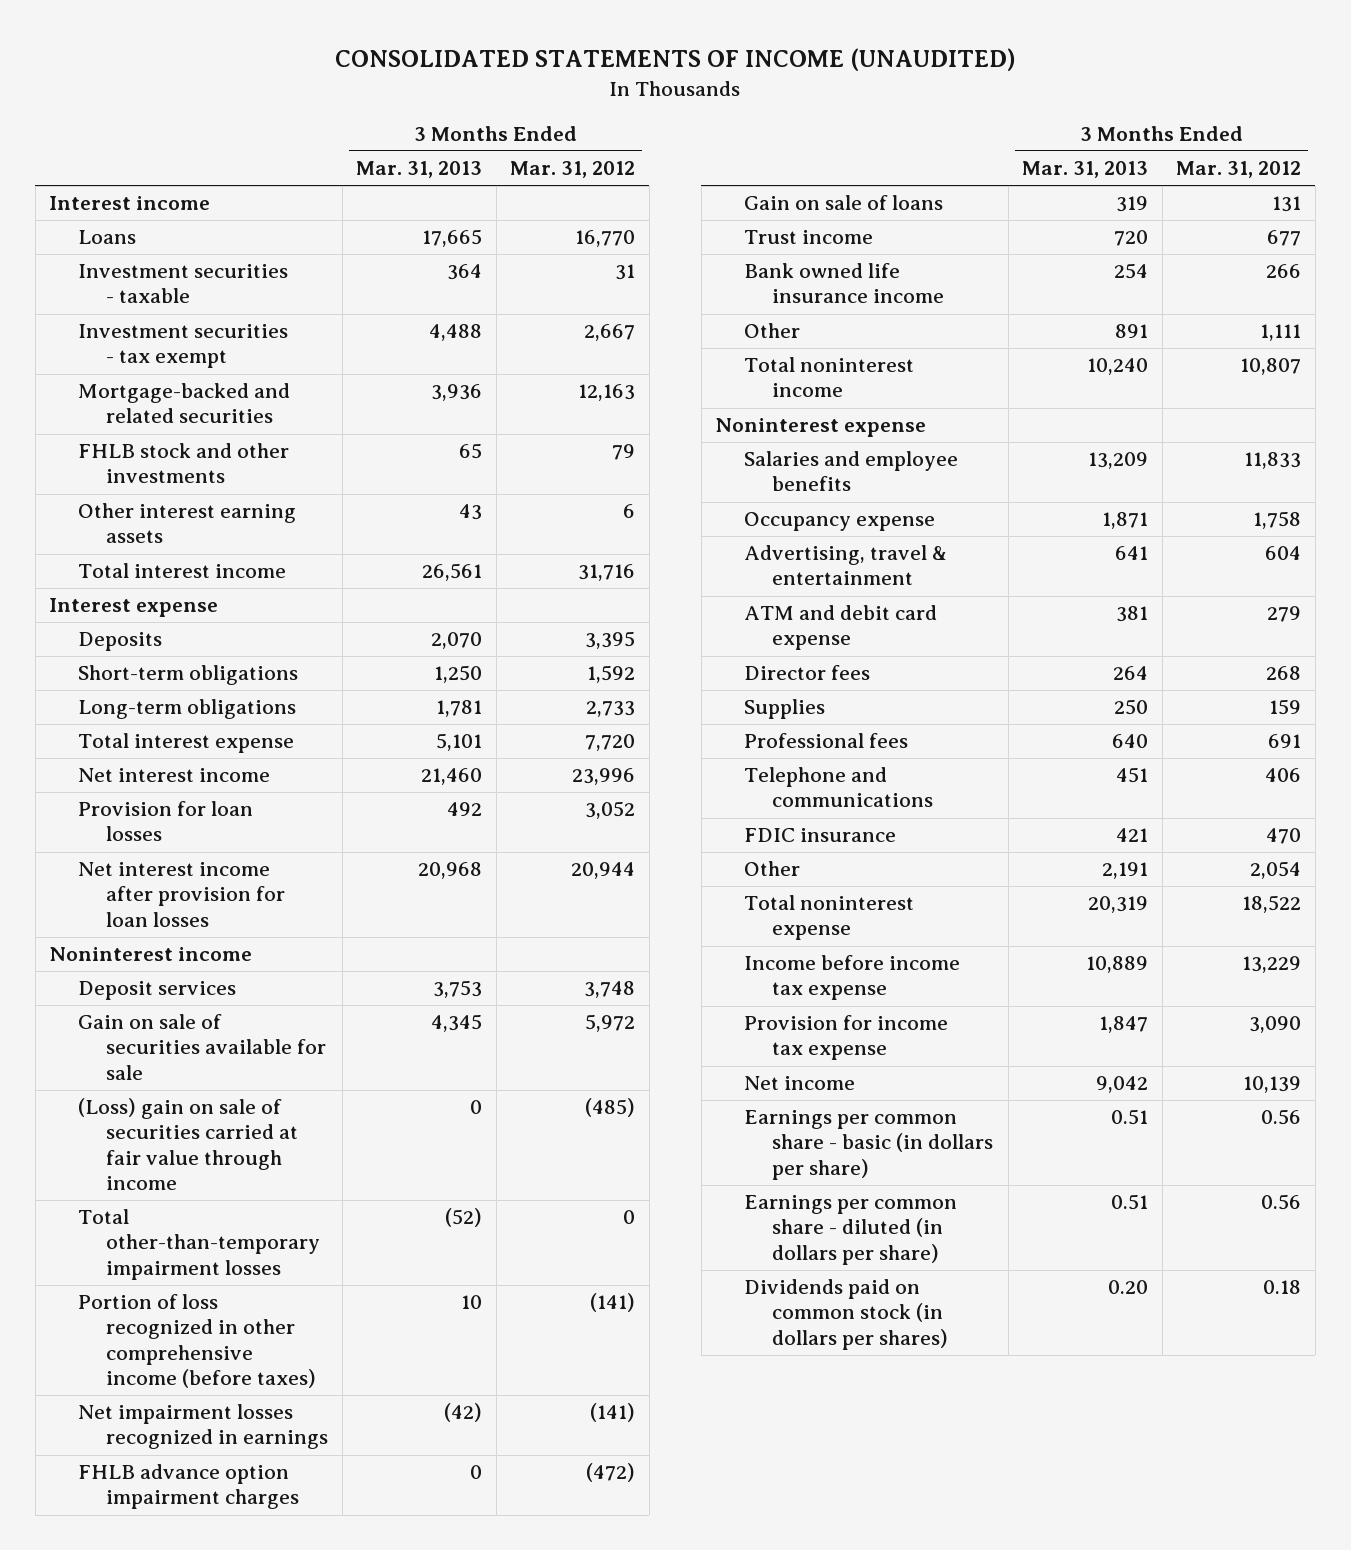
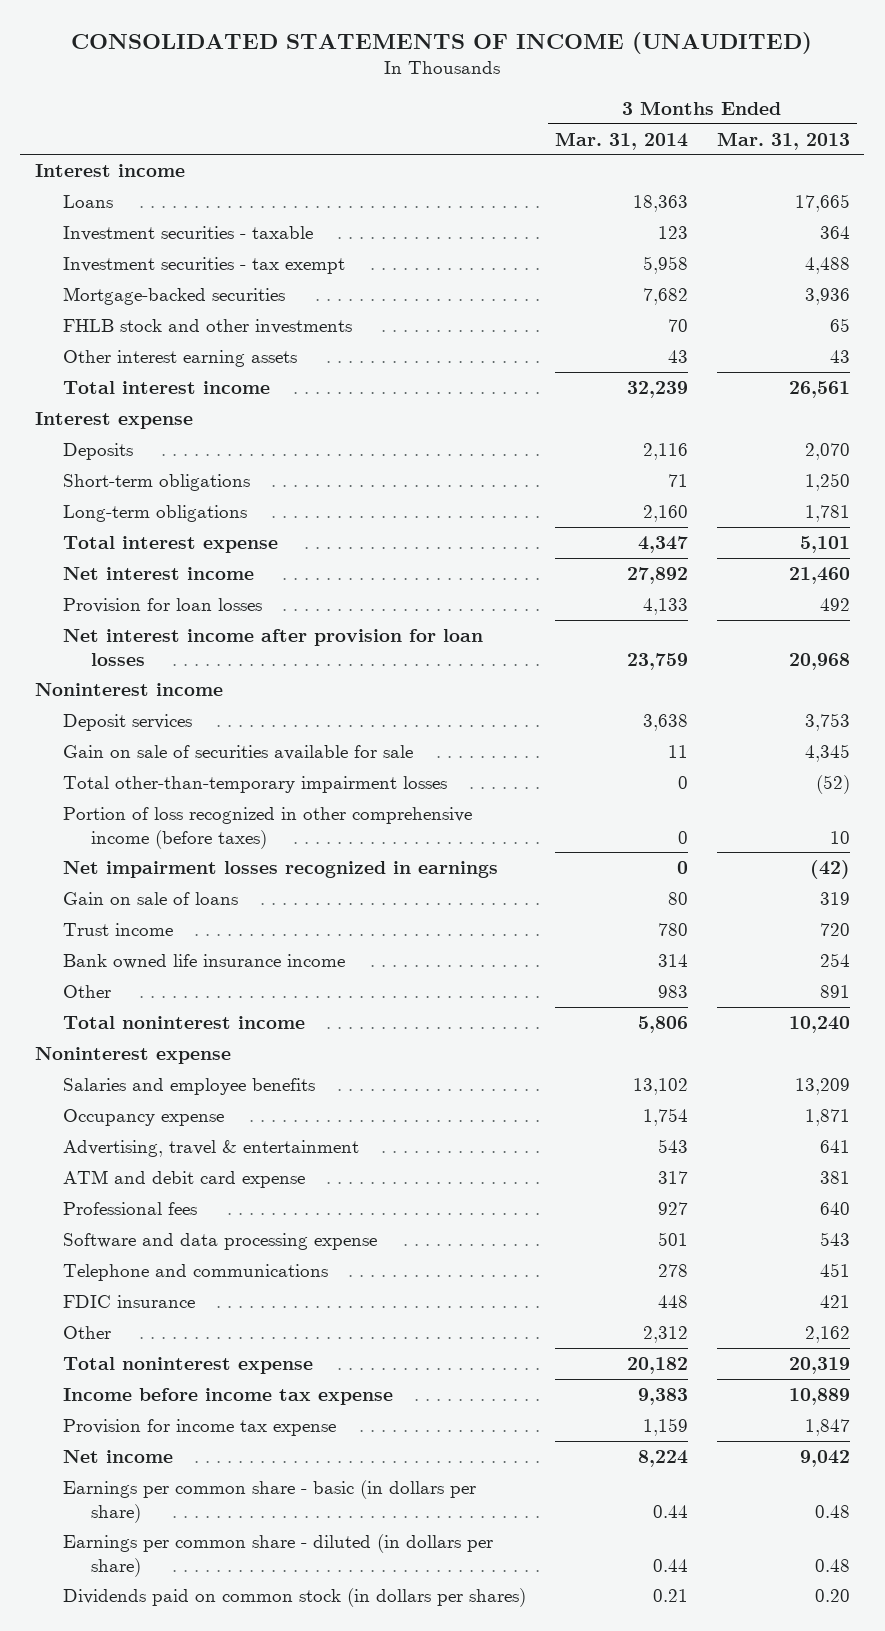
- | 3 Months Ended Mar. 31, 2013 | 3 Months Ended Mar. 31, 2012
+ | 3 Months Ended Mar. 31, 2014 | 3 Months Ended Mar. 31, 2013
- Mortgage-backed and related securities | 3,936 | 12,163
+ Mortgage-backed securities | 7,682 | 3,936
- (Loss) gain on sale of securities carried at fair value through income | 0 | (485)
- FHLB advance option impairment charges | 0 | (472)
- Director fees | 264 | 268
- Supplies | 250 | 159
+ Software and data processing expense | 501 | 543
- Other | 2,191 | 2,054
+ Other | 2,312 | 2,162
- Earnings per common share - basic (in dollars per share) | 0.51 | 0.56
- Earnings per common share - diluted (in dollars per share) | 0.51 | 0.56
+ Earnings per common share - basic (in dollars per share) | 0.44 | 0.48
+ Earnings per common share - diluted (in dollars per share) | 0.44 | 0.48

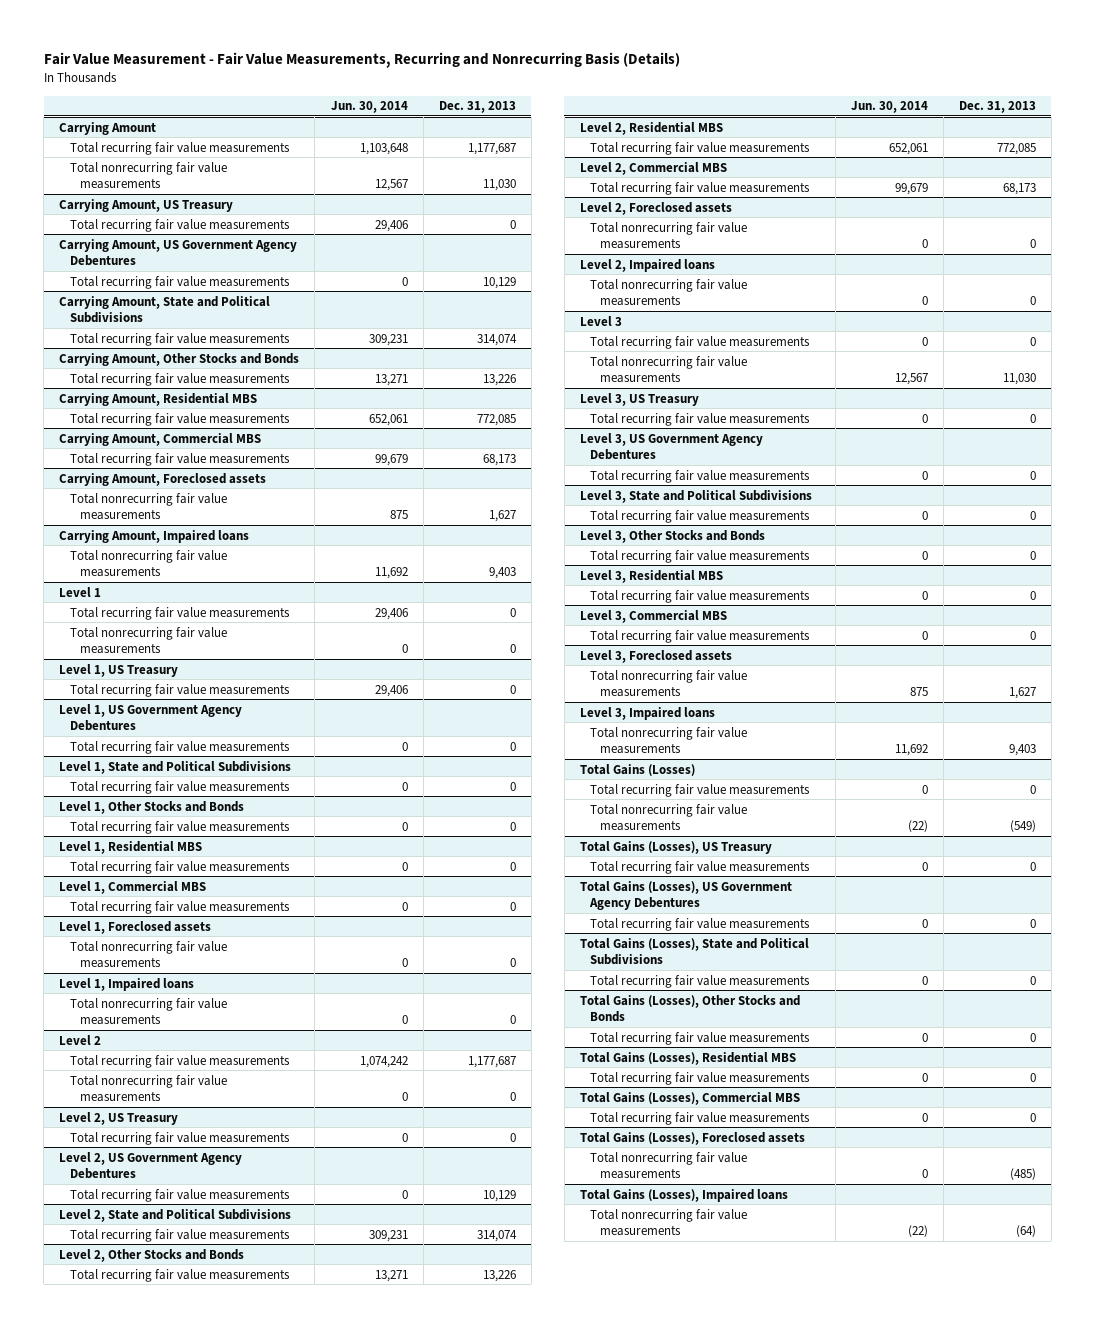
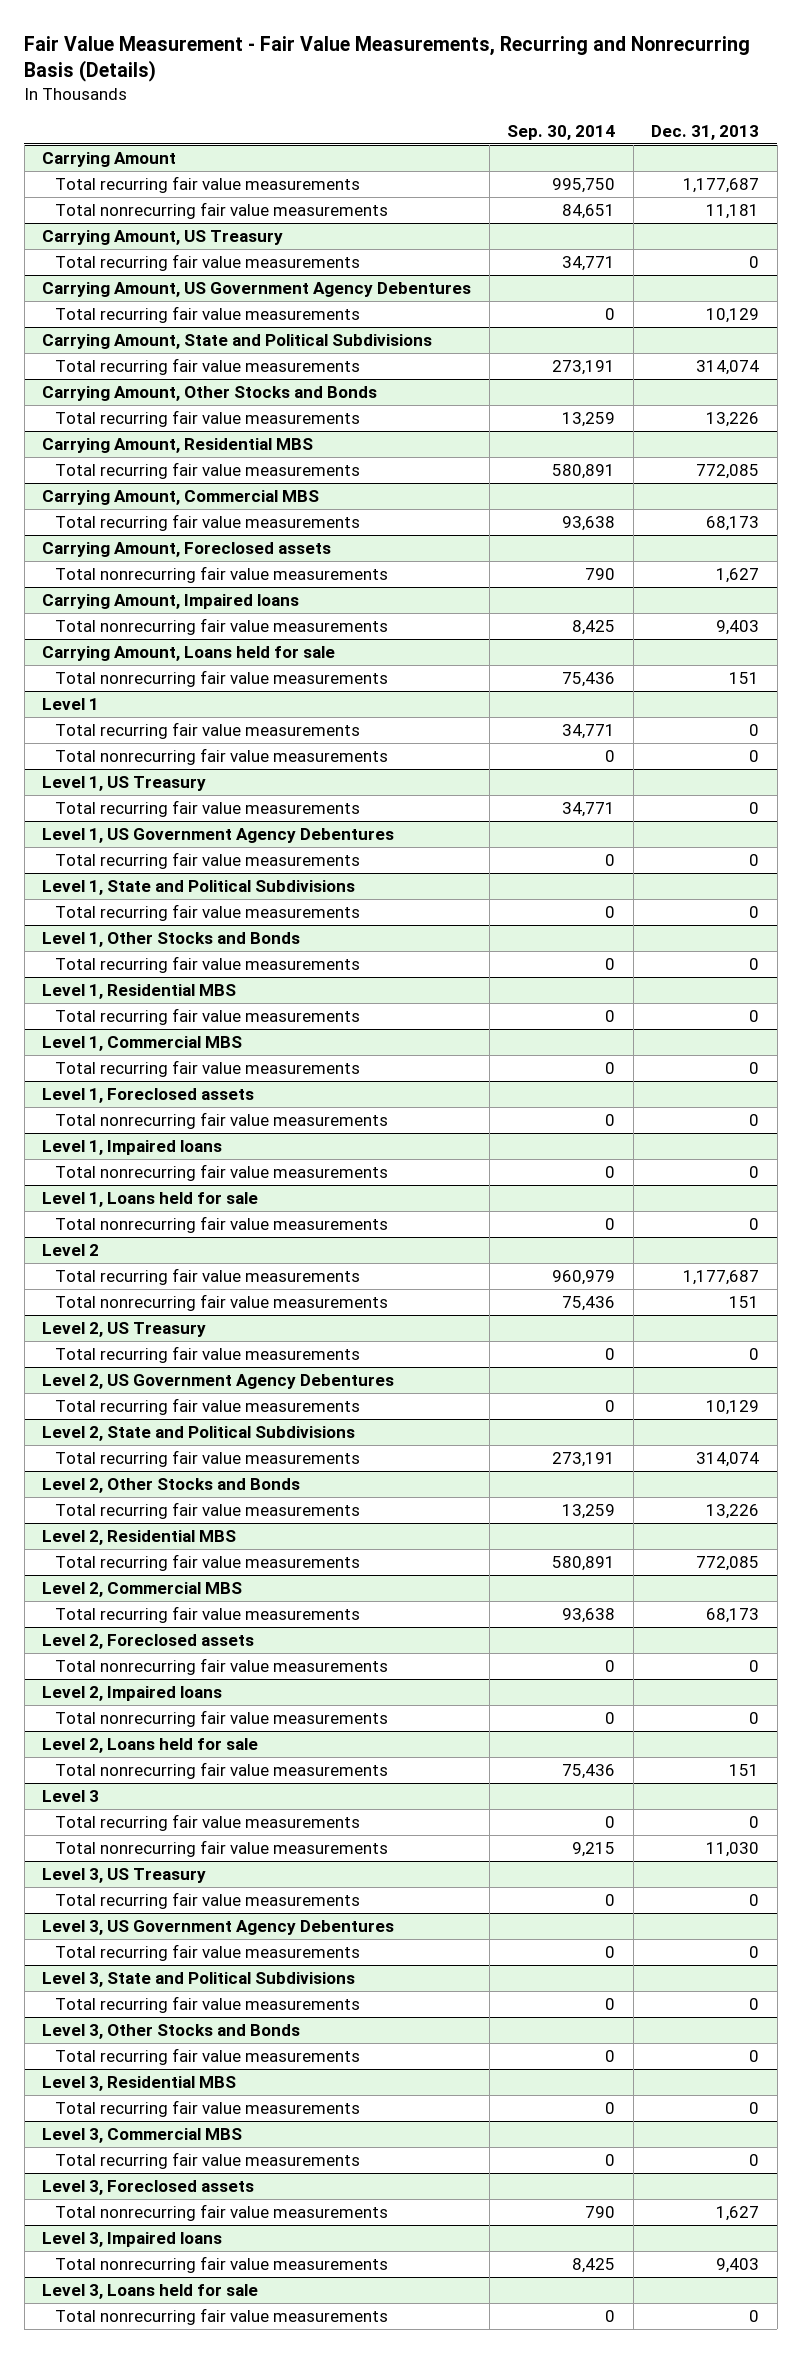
- | Jun. 30, 2014 | Dec. 31, 2013
+ | Sep. 30, 2014 | Dec. 31, 2013
@ Carrying Amount
- Total nonrecurring fair value measurements | 12,567 | 11,030
+ Total nonrecurring fair value measurements | 84,651 | 11,181
+ Carrying Amount, Loans held for sale
+ Total nonrecurring fair value measurements | 75,436 | 151
+ Level 1, Loans held for sale
+ Total nonrecurring fair value measurements | 0 | 0
@ Level 2
- Total nonrecurring fair value measurements | 0 | 0
+ Total nonrecurring fair value measurements | 75,436 | 151
+ Level 2, Loans held for sale
+ Total nonrecurring fair value measurements | 75,436 | 151
- Total Gains (Losses)
- Total recurring fair value measurements | 0 | 0
- Total nonrecurring fair value measurements | (22) | (549)
- Total Gains (Losses), US Treasury
- Total recurring fair value measurements | 0 | 0
- Total Gains (Losses), US Government Agency Debentures
- Total recurring fair value measurements | 0 | 0
- Total Gains (Losses), State and Political Subdivisions
- Total recurring fair value measurements | 0 | 0
- Total Gains (Losses), Other Stocks and Bonds
- Total recurring fair value measurements | 0 | 0
- Total Gains (Losses), Residential MBS
- Total recurring fair value measurements | 0 | 0
- Total Gains (Losses), Commercial MBS
- Total recurring fair value measurements | 0 | 0
- Total Gains (Losses), Foreclosed assets
- Total nonrecurring fair value measurements | 0 | (485)
- Total Gains (Losses), Impaired loans
- Total nonrecurring fair value measurements | (22) | (64)
+ Level 3, Loans held for sale
+ Total nonrecurring fair value measurements | 0 | 0

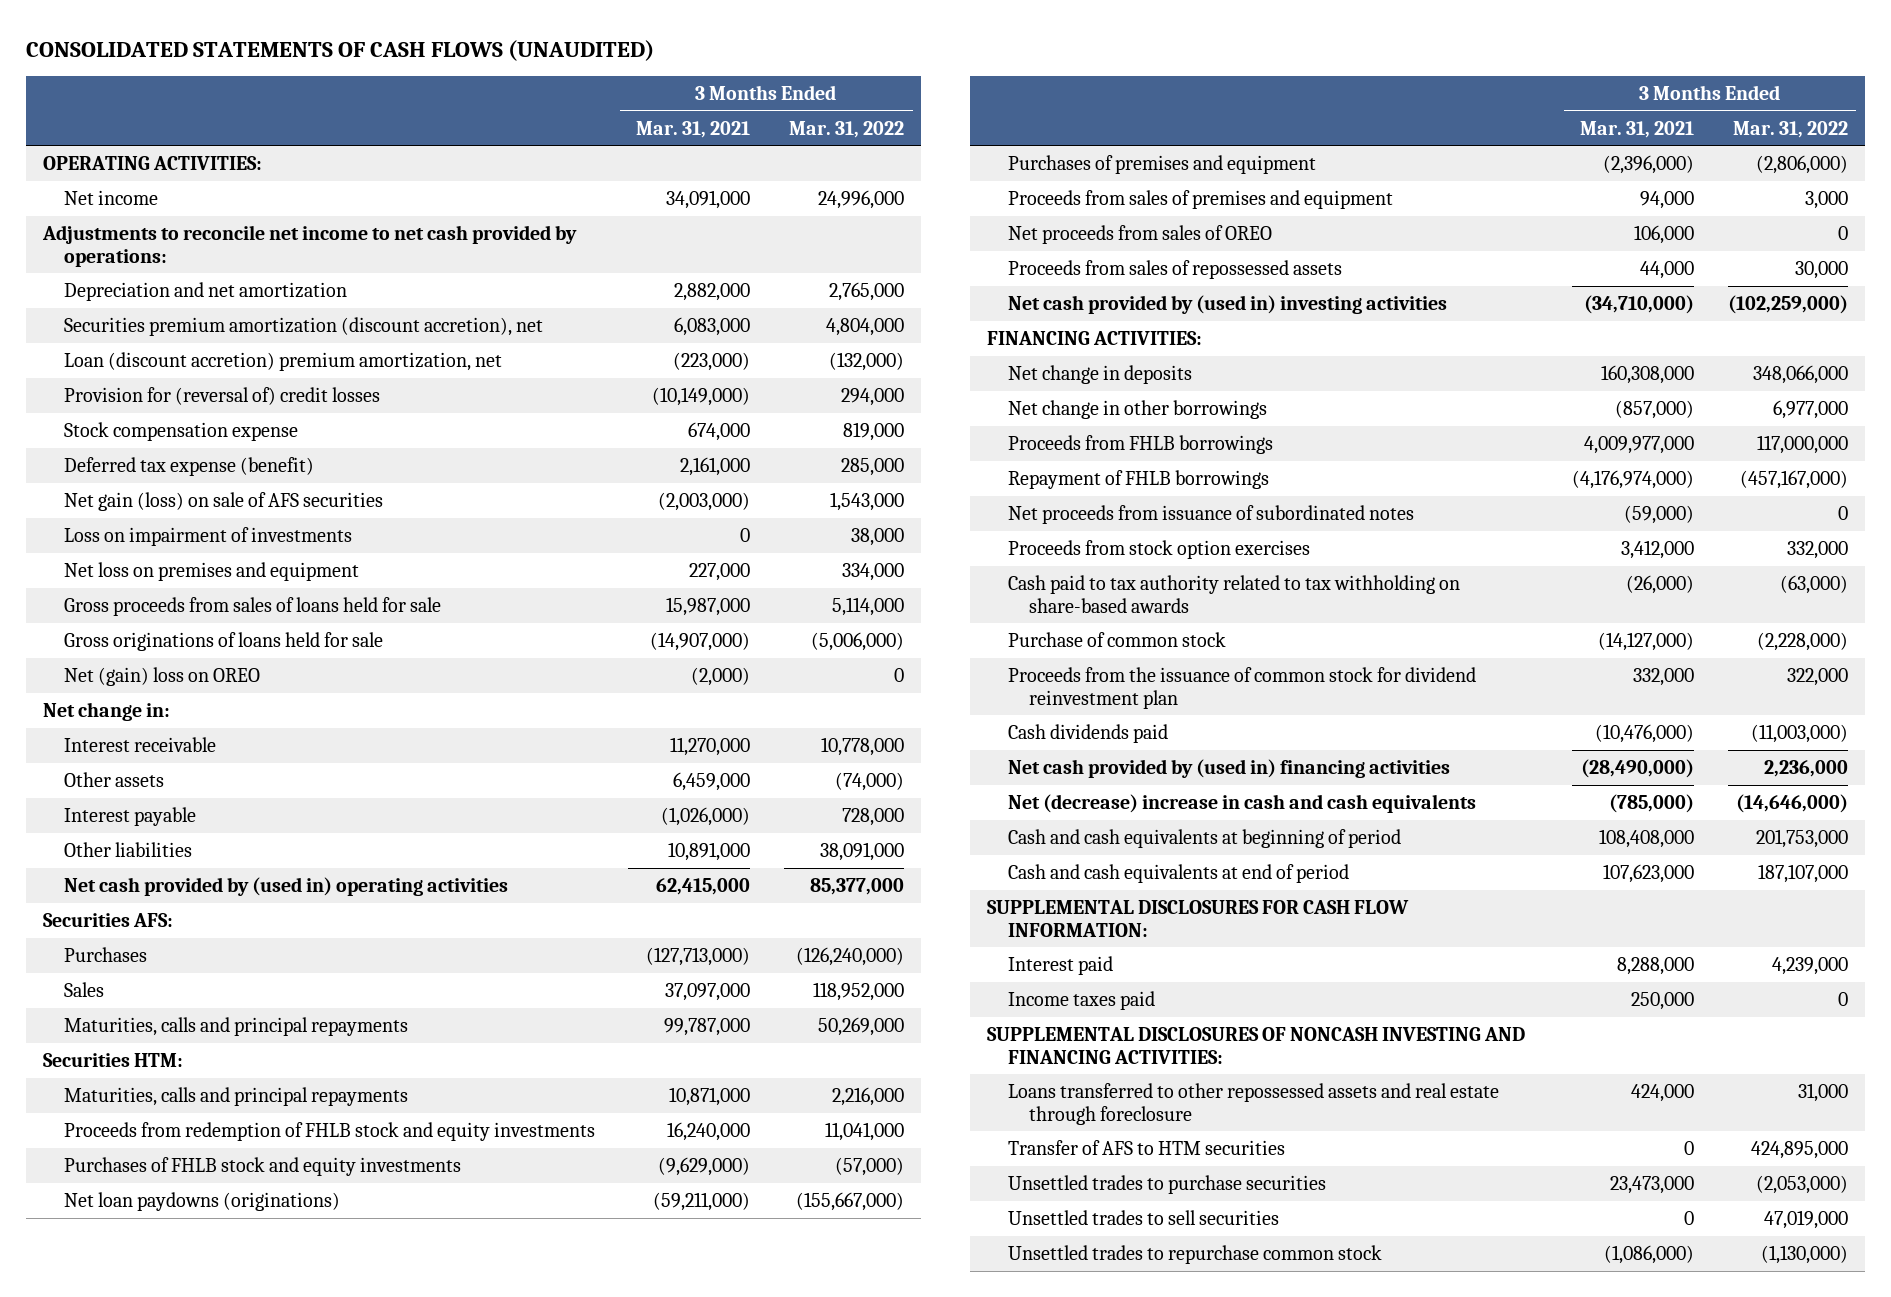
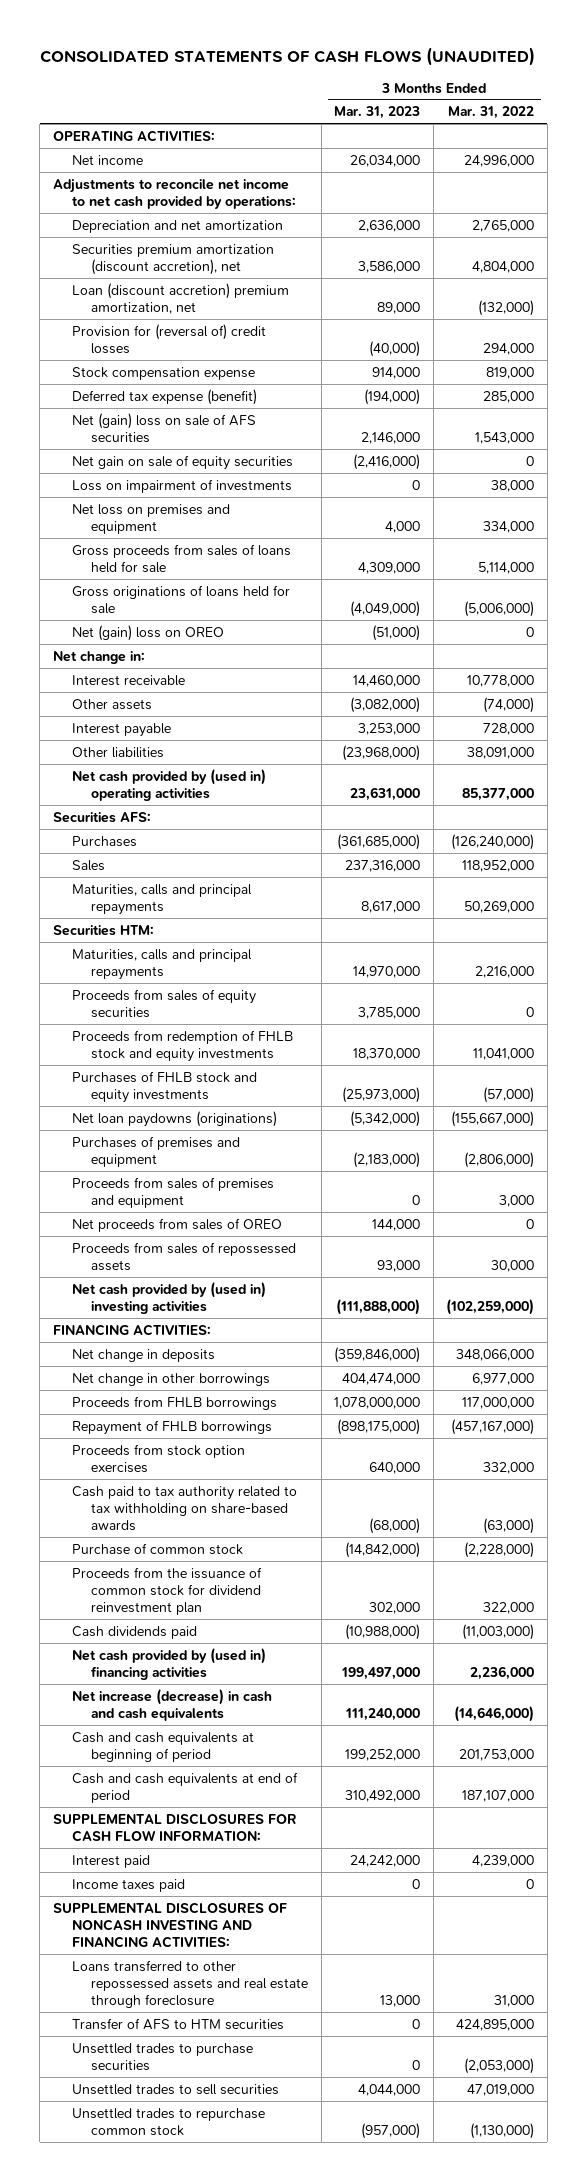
- | 3 Months Ended Mar. 31, 2021 | 3 Months Ended Mar. 31, 2022
+ | 3 Months Ended Mar. 31, 2023 | 3 Months Ended Mar. 31, 2022
- Net gain (loss) on sale of AFS securities | (2,003,000) | 1,543,000
+ Net (gain) loss on sale of AFS securities | 2,146,000 | 1,543,000
+ Net gain on sale of equity securities | (2,416,000) | 0
+ Proceeds from sales of equity securities | 3,785,000 | 0
- Net proceeds from issuance of subordinated notes | (59,000) | 0
- Net (decrease) increase in cash and cash equivalents | (785,000) | (14,646,000)
+ Net increase (decrease) in cash and cash equivalents | 111,240,000 | (14,646,000)

